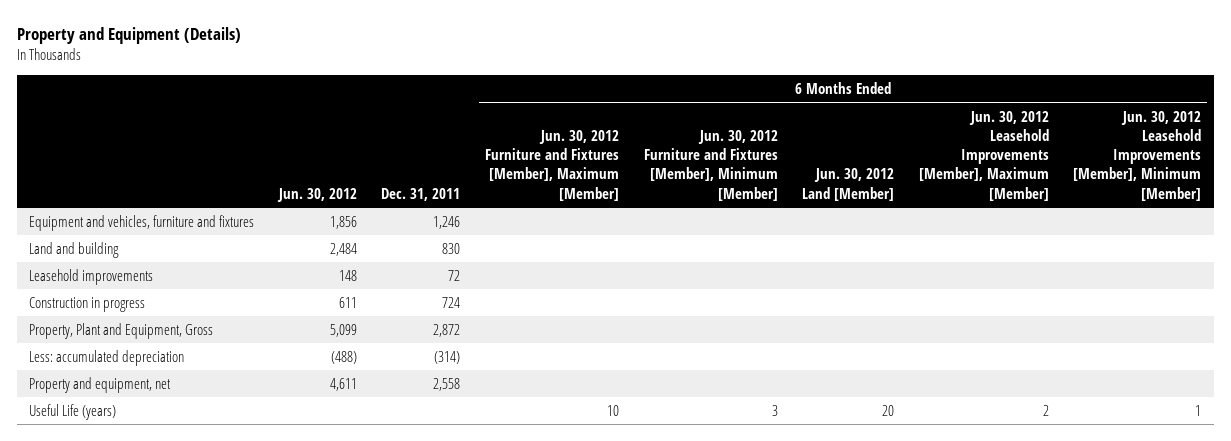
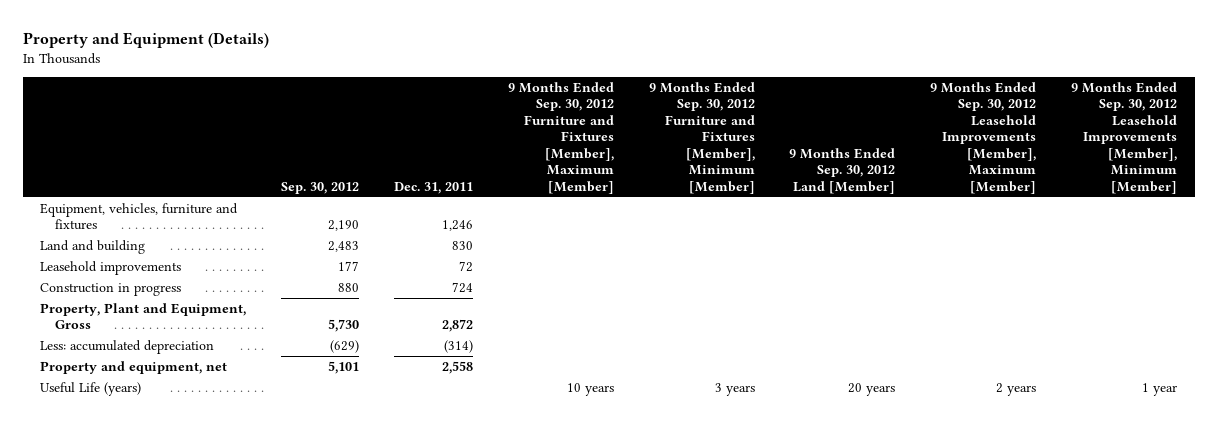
- | Jun. 30, 2012 | Dec. 31, 2011 | 6 Months Ended Jun. 30, 2012 Furniture and Fixtures [Member], Maximum [Member] | 6 Months Ended Jun. 30, 2012 Furniture and Fixtures [Member], Minimum [Member] | 6 Months Ended Jun. 30, 2012 Land [Member] | 6 Months Ended Jun. 30, 2012 Leasehold Improvements [Member], Maximum [Member] | 6 Months Ended Jun. 30, 2012 Leasehold Improvements [Member], Minimum [Member]
+ | Sep. 30, 2012 | Dec. 31, 2011 | 9 Months Ended Sep. 30, 2012 Furniture and Fixtures [Member], Maximum [Member] | 9 Months Ended Sep. 30, 2012 Furniture and Fixtures [Member], Minimum [Member] | 9 Months Ended Sep. 30, 2012 Land [Member] | 9 Months Ended Sep. 30, 2012 Leasehold Improvements [Member], Maximum [Member] | 9 Months Ended Sep. 30, 2012 Leasehold Improvements [Member], Minimum [Member]
- Equipment and vehicles, furniture and fixtures | 1,856 | 1,246 | | | | |
+ Equipment, vehicles, furniture and fixtures | 2,190 | 1,246 | | | | |

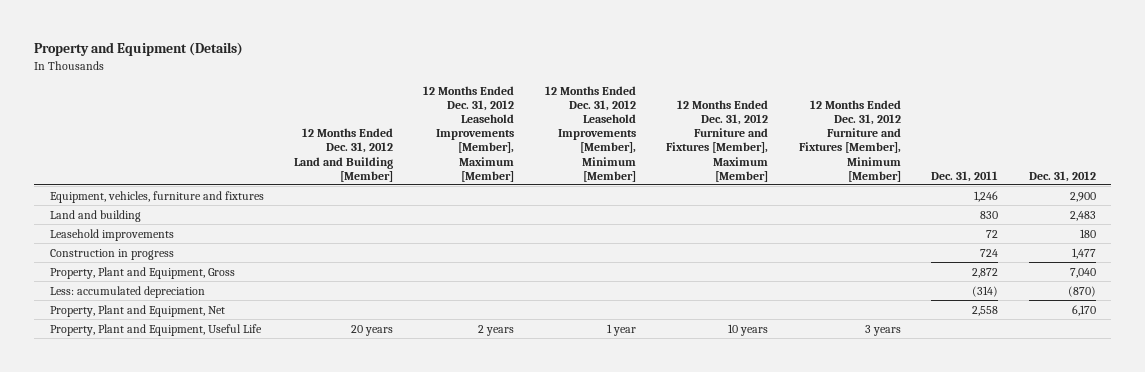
- | Sep. 30, 2012 | Dec. 31, 2011 | 9 Months Ended Sep. 30, 2012 Furniture and Fixtures [Member], Maximum [Member] | 9 Months Ended Sep. 30, 2012 Furniture and Fixtures [Member], Minimum [Member] | 9 Months Ended Sep. 30, 2012 Land [Member] | 9 Months Ended Sep. 30, 2012 Leasehold Improvements [Member], Maximum [Member] | 9 Months Ended Sep. 30, 2012 Leasehold Improvements [Member], Minimum [Member]
+ | 12 Months Ended Dec. 31, 2012 Land and Building [Member] | 12 Months Ended Dec. 31, 2012 Leasehold Improvements [Member], Maximum [Member] | 12 Months Ended Dec. 31, 2012 Leasehold Improvements [Member], Minimum [Member] | 12 Months Ended Dec. 31, 2012 Furniture and Fixtures [Member], Maximum [Member] | 12 Months Ended Dec. 31, 2012 Furniture and Fixtures [Member], Minimum [Member] | Dec. 31, 2011 | Dec. 31, 2012
- Property and equipment, net | 5,101 | 2,558 | | | | |
- Useful Life (years) | | | 10 years | 3 years | 20 years | 2 years | 1 year
+ Property, Plant and Equipment, Net | | | | | | 2,558 | 6,170
+ Property, Plant and Equipment, Useful Life | 20 years | 2 years | 1 year | 10 years | 3 years | |

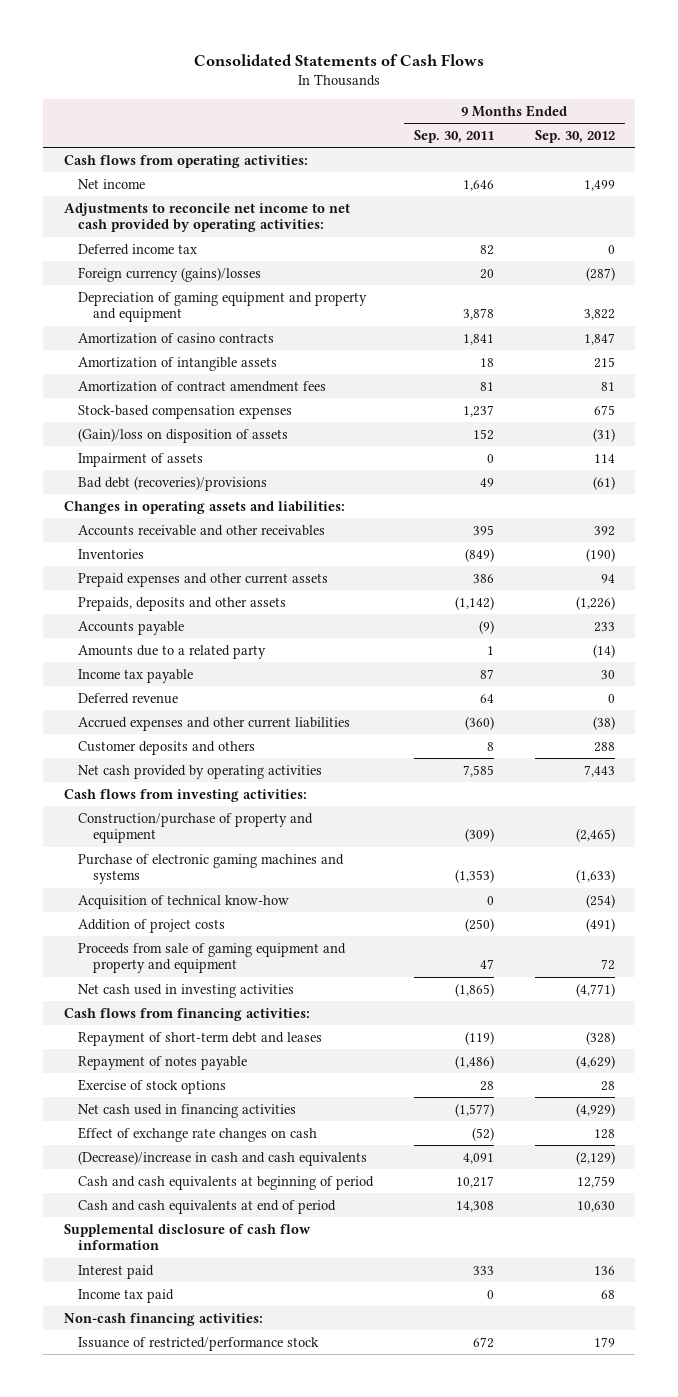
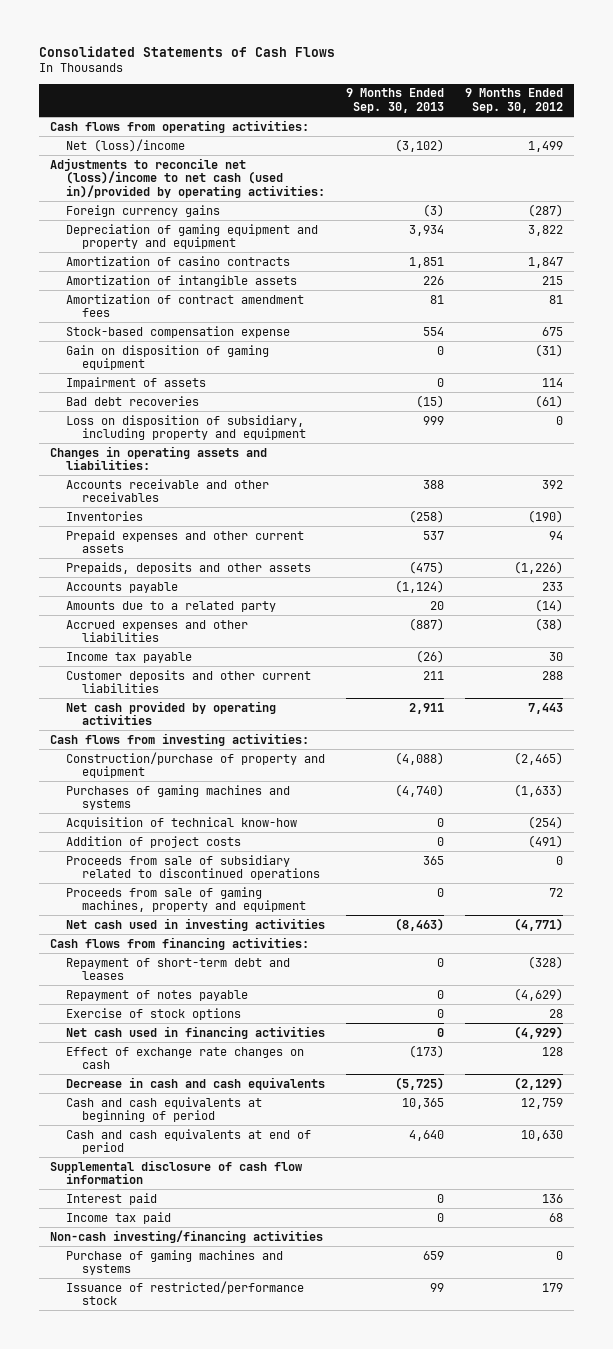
- | 9 Months Ended Sep. 30, 2011 | 9 Months Ended Sep. 30, 2012
+ | 9 Months Ended Sep. 30, 2013 | 9 Months Ended Sep. 30, 2012
- Net income | 1,646 | 1,499
- Adjustments to reconcile net income to net cash provided by operating activities:
- Deferred income tax | 82 | 0
- Foreign currency (gains)/losses | 20 | (287)
+ Net (loss)/income | (3,102) | 1,499
+ Adjustments to reconcile net (loss)/income to net cash (used in)/provided by operating activities:
+ Foreign currency gains | (3) | (287)
- Stock-based compensation expenses | 1,237 | 675
- (Gain)/loss on disposition of assets | 152 | (31)
+ Stock-based compensation expense | 554 | 675
+ Gain on disposition of gaming equipment | 0 | (31)
- Bad debt (recoveries)/provisions | 49 | (61)
+ Bad debt recoveries | (15) | (61)
+ Loss on disposition of subsidiary, including property and equipment | 999 | 0
+ Accrued expenses and other liabilities | (887) | (38)
- Deferred revenue | 64 | 0
- Accrued expenses and other current liabilities | (360) | (38)
- Customer deposits and others | 8 | 288
+ Customer deposits and other current liabilities | 211 | 288
- Purchase of electronic gaming machines and systems | (1,353) | (1,633)
+ Purchases of gaming machines and systems | (4,740) | (1,633)
- Proceeds from sale of gaming equipment and property and equipment | 47 | 72
+ Proceeds from sale of subsidiary related to discontinued operations | 365 | 0
+ Proceeds from sale of gaming machines, property and equipment | 0 | 72
- (Decrease)/increase in cash and cash equivalents | 4,091 | (2,129)
+ Decrease in cash and cash equivalents | (5,725) | (2,129)
- Non-cash financing activities:
+ Non-cash investing/financing activities
+ Purchase of gaming machines and systems | 659 | 0

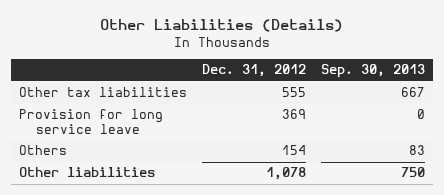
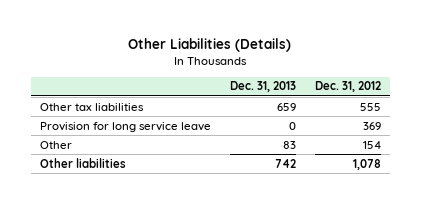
- | Dec. 31, 2012 | Sep. 30, 2013
+ | Dec. 31, 2013 | Dec. 31, 2012
- Others | 154 | 83
+ Other | 83 | 154

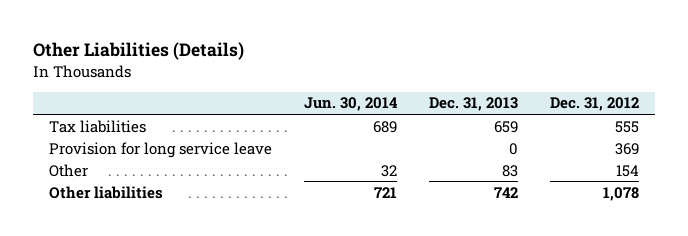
- | Dec. 31, 2013 | Dec. 31, 2012
+ | Jun. 30, 2014 | Dec. 31, 2013 | Dec. 31, 2012
- Other tax liabilities | 659 | 555
+ Tax liabilities | 689 | 659 | 555

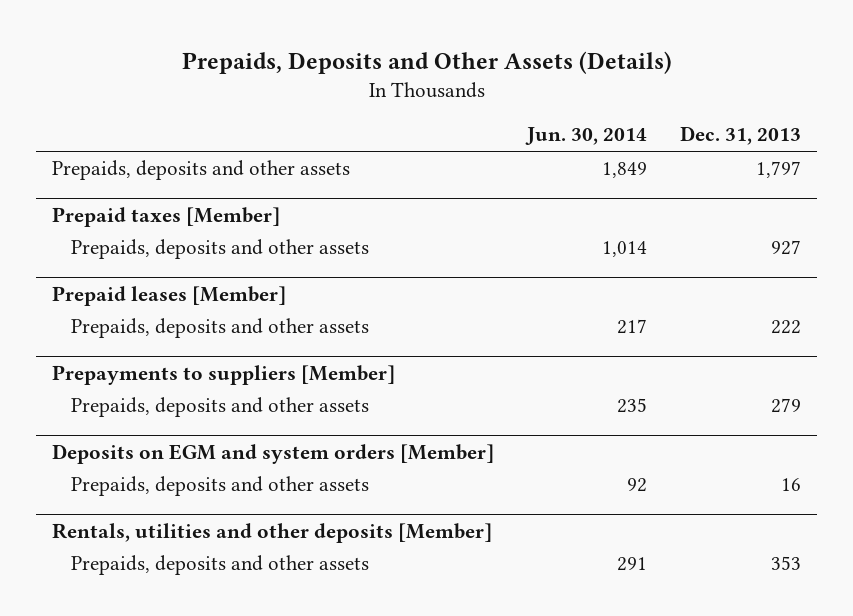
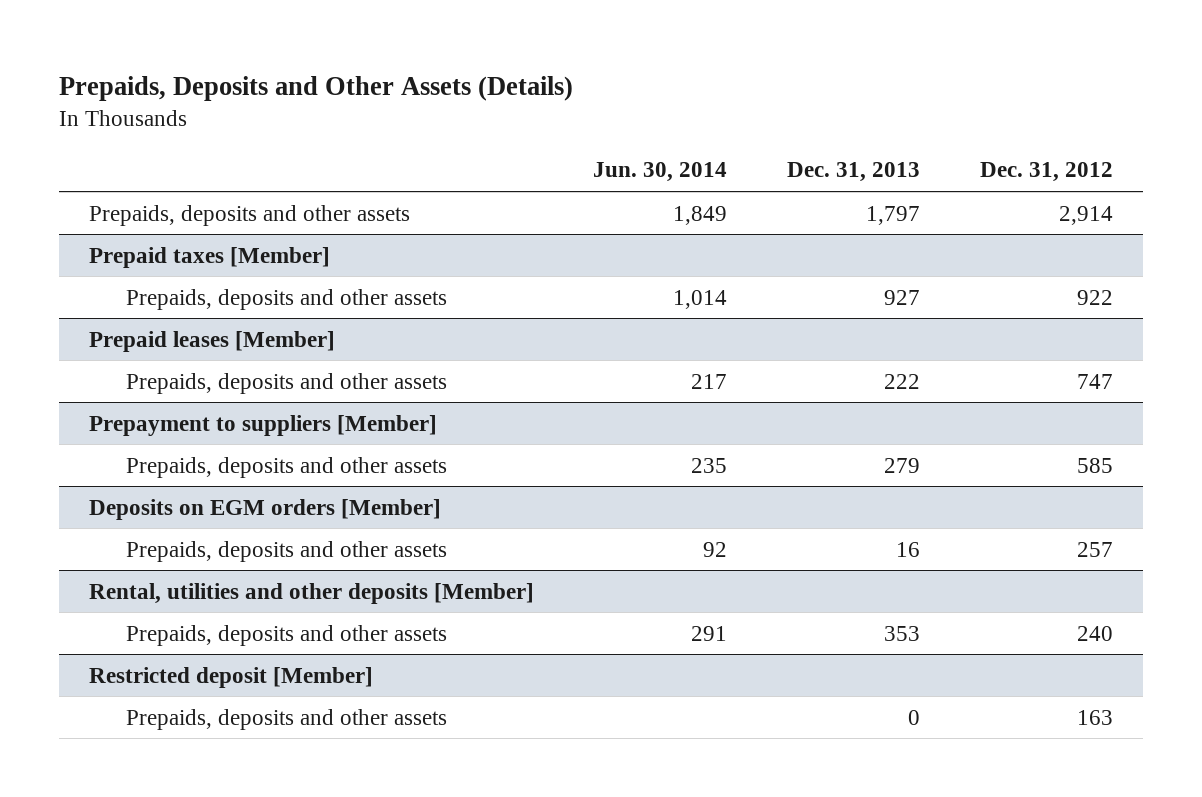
- | Jun. 30, 2014 | Dec. 31, 2013
+ | Jun. 30, 2014 | Dec. 31, 2013 | Dec. 31, 2012
- Prepayments to suppliers [Member]
+ Prepayment to suppliers [Member]
- Deposits on EGM and system orders [Member]
+ Deposits on EGM orders [Member]
- Rentals, utilities and other deposits [Member]
+ Rental, utilities and other deposits [Member]
+ Restricted deposit [Member]
+ Prepaids, deposits and other assets | | 0 | 163

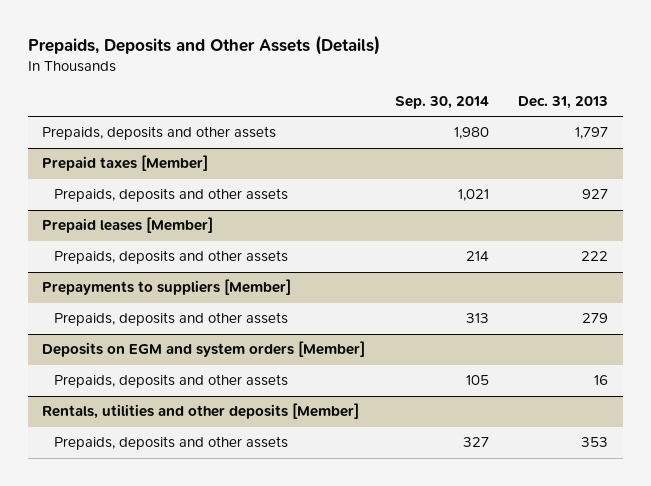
- | Jun. 30, 2014 | Dec. 31, 2013 | Dec. 31, 2012
+ | Sep. 30, 2014 | Dec. 31, 2013
- Prepayment to suppliers [Member]
+ Prepayments to suppliers [Member]
- Deposits on EGM orders [Member]
+ Deposits on EGM and system orders [Member]
- Rental, utilities and other deposits [Member]
+ Rentals, utilities and other deposits [Member]
- Restricted deposit [Member]
- Prepaids, deposits and other assets | | 0 | 163

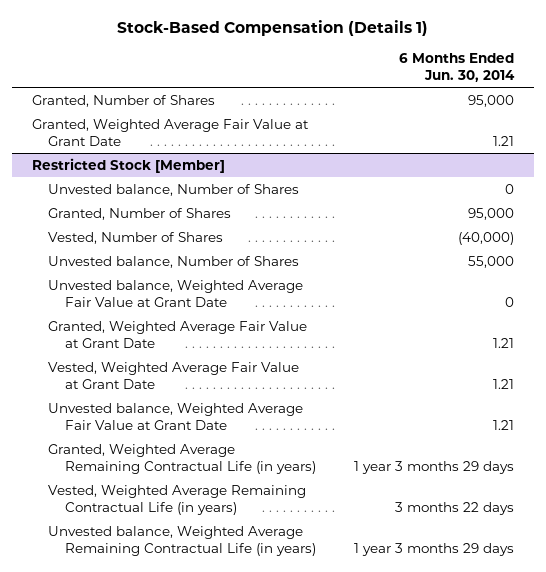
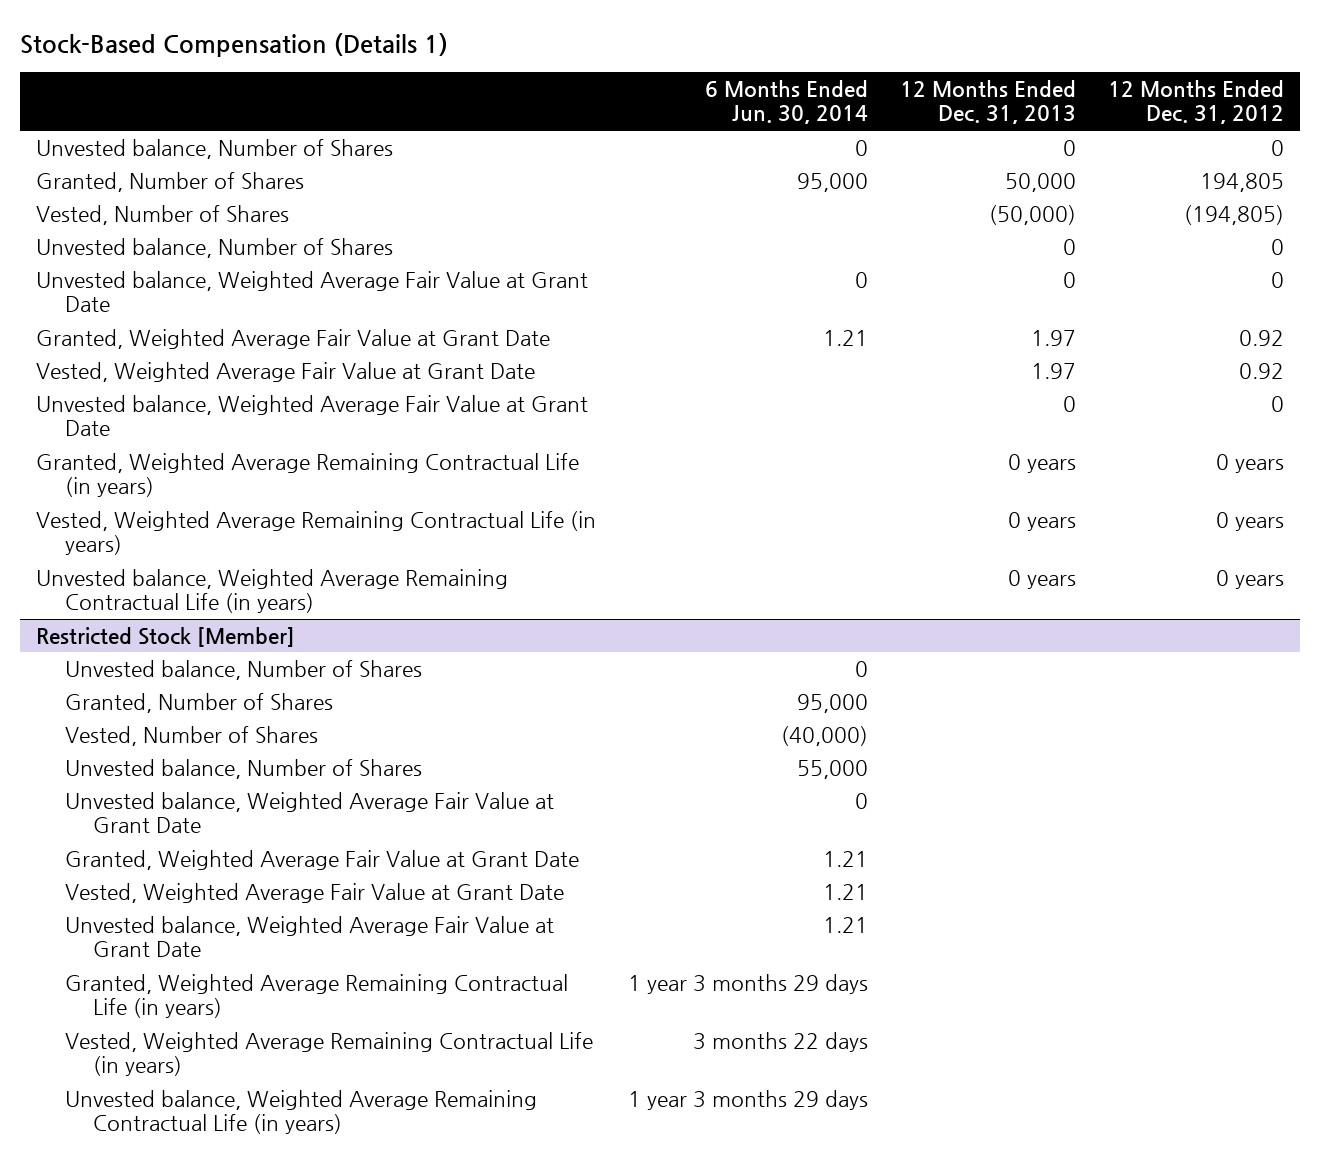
- | 6 Months Ended Jun. 30, 2014
+ | 6 Months Ended Jun. 30, 2014 | 12 Months Ended Dec. 31, 2013 | 12 Months Ended Dec. 31, 2012
+ Unvested balance, Number of Shares | 0 | 0 | 0
+ Vested, Number of Shares | | (50,000) | (194,805)
+ Unvested balance, Number of Shares | | 0 | 0
+ Unvested balance, Weighted Average Fair Value at Grant Date | 0 | 0 | 0
+ Vested, Weighted Average Fair Value at Grant Date | | 1.97 | 0.92
+ Unvested balance, Weighted Average Fair Value at Grant Date | | 0 | 0
+ Granted, Weighted Average Remaining Contractual Life (in years) | | 0 years | 0 years
+ Vested, Weighted Average Remaining Contractual Life (in years) | | 0 years | 0 years
+ Unvested balance, Weighted Average Remaining Contractual Life (in years) | | 0 years | 0 years

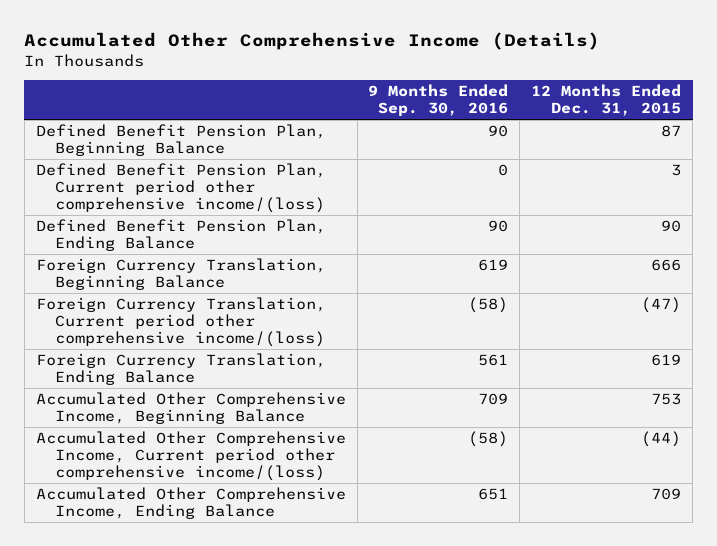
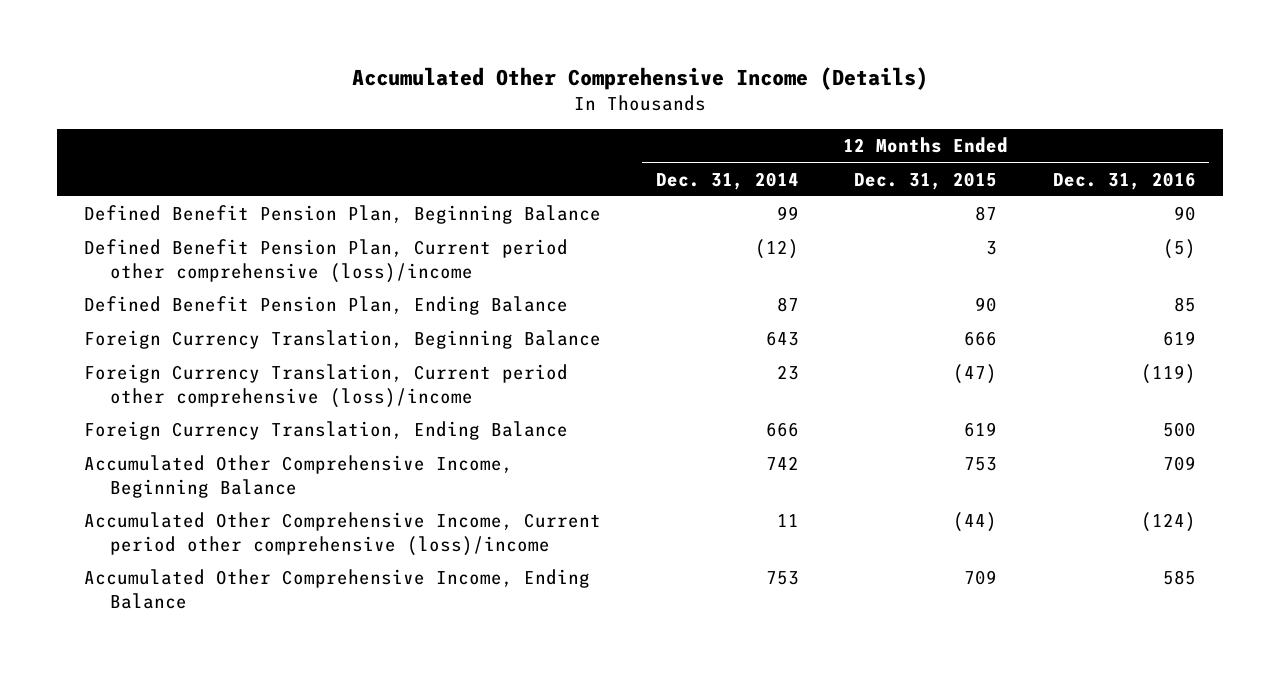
- | 9 Months Ended Sep. 30, 2016 | 12 Months Ended Dec. 31, 2015
+ | 12 Months Ended Dec. 31, 2014 | 12 Months Ended Dec. 31, 2015 | 12 Months Ended Dec. 31, 2016
- Defined Benefit Pension Plan, Current period other comprehensive income/(loss) | 0 | 3
+ Defined Benefit Pension Plan, Current period other comprehensive (loss)/income | (12) | 3 | (5)
- Foreign Currency Translation, Current period other comprehensive income/(loss) | (58) | (47)
+ Foreign Currency Translation, Current period other comprehensive (loss)/income | 23 | (47) | (119)
- Accumulated Other Comprehensive Income, Current period other comprehensive income/(loss) | (58) | (44)
+ Accumulated Other Comprehensive Income, Current period other comprehensive (loss)/income | 11 | (44) | (124)

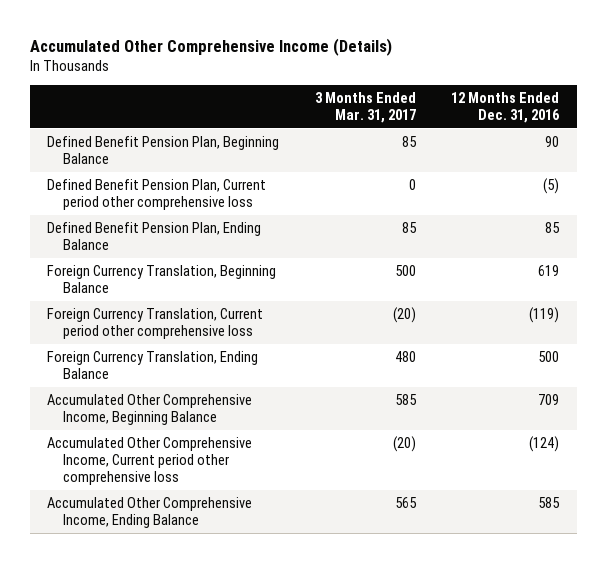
- | 12 Months Ended Dec. 31, 2014 | 12 Months Ended Dec. 31, 2015 | 12 Months Ended Dec. 31, 2016
+ | 3 Months Ended Mar. 31, 2017 | 12 Months Ended Dec. 31, 2016
- Defined Benefit Pension Plan, Current period other comprehensive (loss)/income | (12) | 3 | (5)
+ Defined Benefit Pension Plan, Current period other comprehensive loss | 0 | (5)
- Foreign Currency Translation, Current period other comprehensive (loss)/income | 23 | (47) | (119)
+ Foreign Currency Translation, Current period other comprehensive loss | (20) | (119)
- Accumulated Other Comprehensive Income, Current period other comprehensive (loss)/income | 11 | (44) | (124)
+ Accumulated Other Comprehensive Income, Current period other comprehensive loss | (20) | (124)

